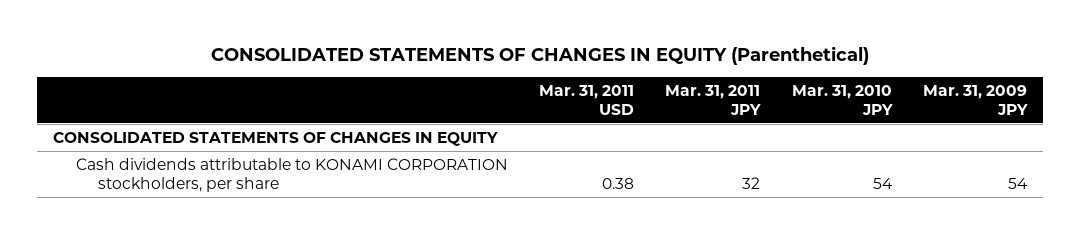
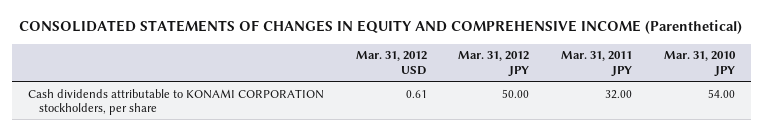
- CONSOLIDATED STATEMENTS OF CHANGES IN EQUITY (Parenthetical)
+ CONSOLIDATED STATEMENTS OF CHANGES IN EQUITY AND COMPREHENSIVE INCOME (Parenthetical)
- | Mar. 31, 2011 USD | Mar. 31, 2011 JPY | Mar. 31, 2010 JPY | Mar. 31, 2009 JPY
+ | Mar. 31, 2012 USD | Mar. 31, 2012 JPY | Mar. 31, 2011 JPY | Mar. 31, 2010 JPY
- CONSOLIDATED STATEMENTS OF CHANGES IN EQUITY
- Cash dividends attributable to KONAMI CORPORATION stockholders, per share | 0.38 | 32 | 54 | 54
+ Cash dividends attributable to KONAMI CORPORATION stockholders, per share | 0.61 | 50.00 | 32.00 | 54.00

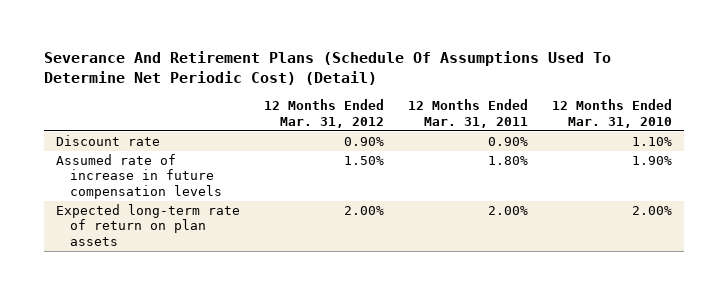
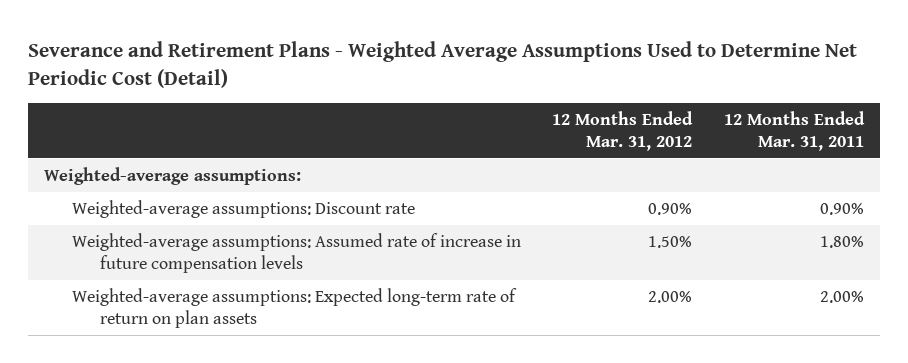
- Severance And Retirement Plans (Schedule Of Assumptions Used To Determine Net Periodic Cost) (Detail)
+ Severance and Retirement Plans - Weighted Average Assumptions Used to Determine Net Periodic Cost (Detail)
- | 12 Months Ended Mar. 31, 2012 | 12 Months Ended Mar. 31, 2011 | 12 Months Ended Mar. 31, 2010
+ | 12 Months Ended Mar. 31, 2012 | 12 Months Ended Mar. 31, 2011
- Discount rate | 0.90% | 0.90% | 1.10%
- Assumed rate of increase in future compensation levels | 1.50% | 1.80% | 1.90%
- Expected long-term rate of return on plan assets | 2.00% | 2.00% | 2.00%
+ Weighted-average assumptions:
+ Weighted-average assumptions: Discount rate | 0.90% | 0.90%
+ Weighted-average assumptions: Assumed rate of increase in future compensation levels | 1.50% | 1.80%
+ Weighted-average assumptions: Expected long-term rate of return on plan assets | 2.00% | 2.00%

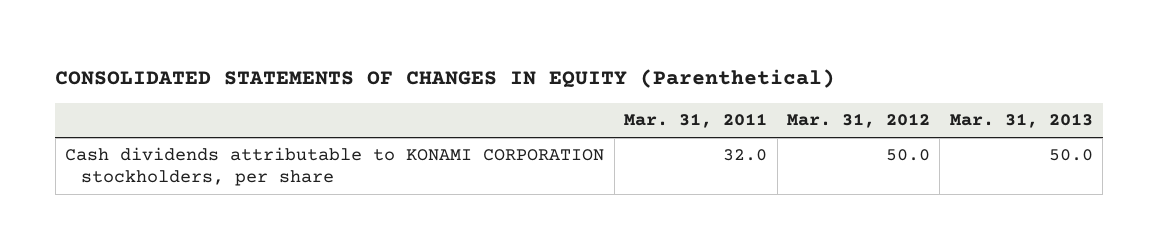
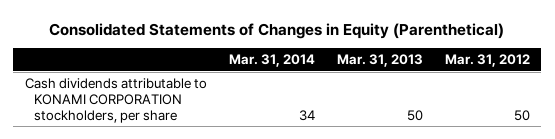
- CONSOLIDATED STATEMENTS OF CHANGES IN EQUITY (Parenthetical)
+ Consolidated Statements of Changes in Equity (Parenthetical)
- | Mar. 31, 2011 | Mar. 31, 2012 | Mar. 31, 2013
+ | Mar. 31, 2014 | Mar. 31, 2013 | Mar. 31, 2012
- Cash dividends attributable to KONAMI CORPORATION stockholders, per share | 32.0 | 50.0 | 50.0
+ Cash dividends attributable to KONAMI CORPORATION stockholders, per share | 34 | 50 | 50

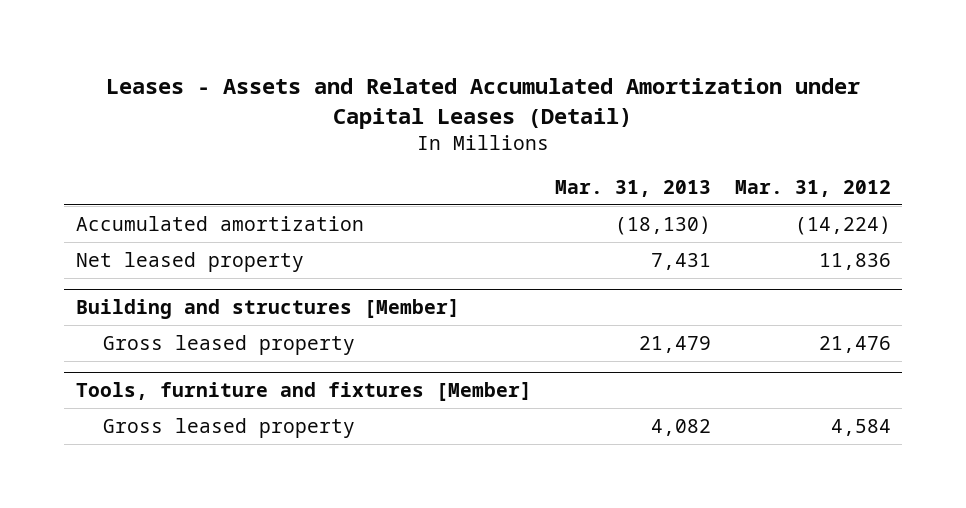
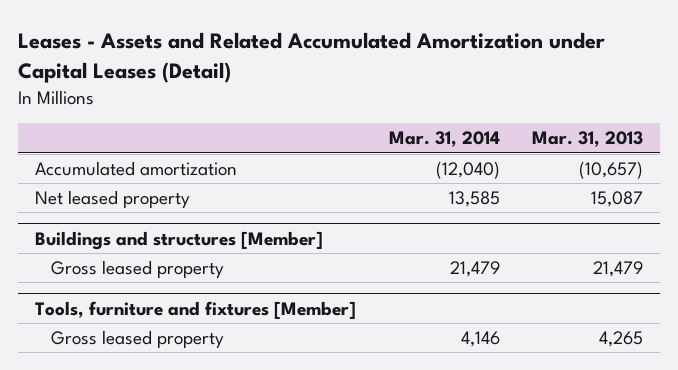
- | Mar. 31, 2013 | Mar. 31, 2012
+ | Mar. 31, 2014 | Mar. 31, 2013
- Accumulated amortization | (18,130) | (14,224)
- Net leased property | 7,431 | 11,836
- Building and structures [Member]
+ Accumulated amortization | (12,040) | (10,657)
+ Net leased property | 13,585 | 15,087
+ Buildings and structures [Member]
@ Tools, furniture and fixtures [Member]
- Gross leased property | 4,082 | 4,584
+ Gross leased property | 4,146 | 4,265

